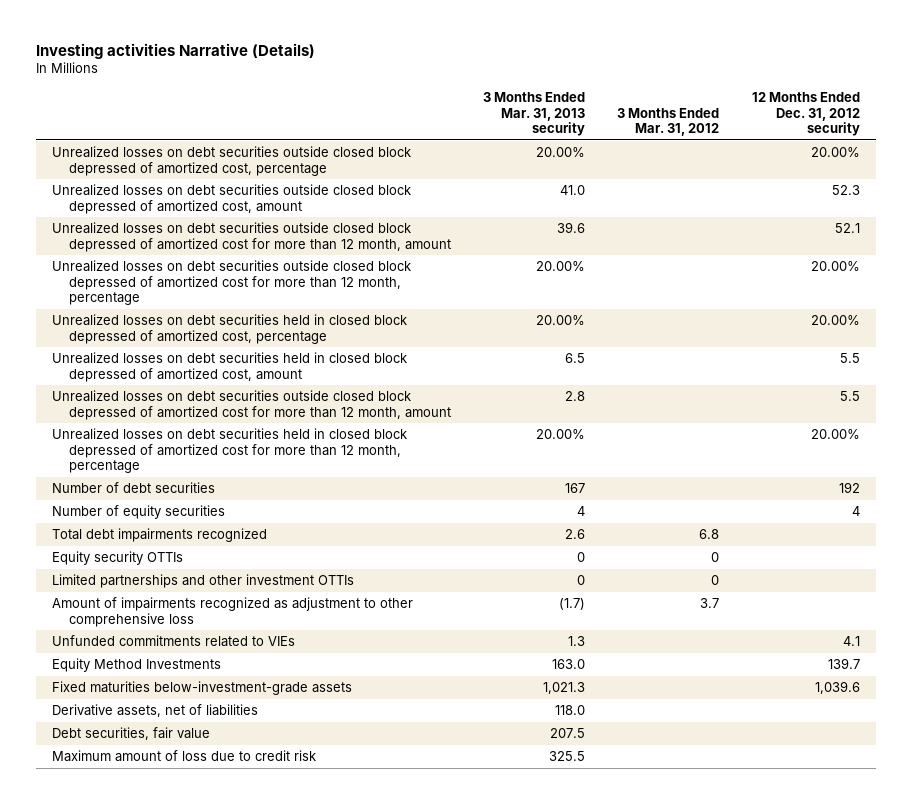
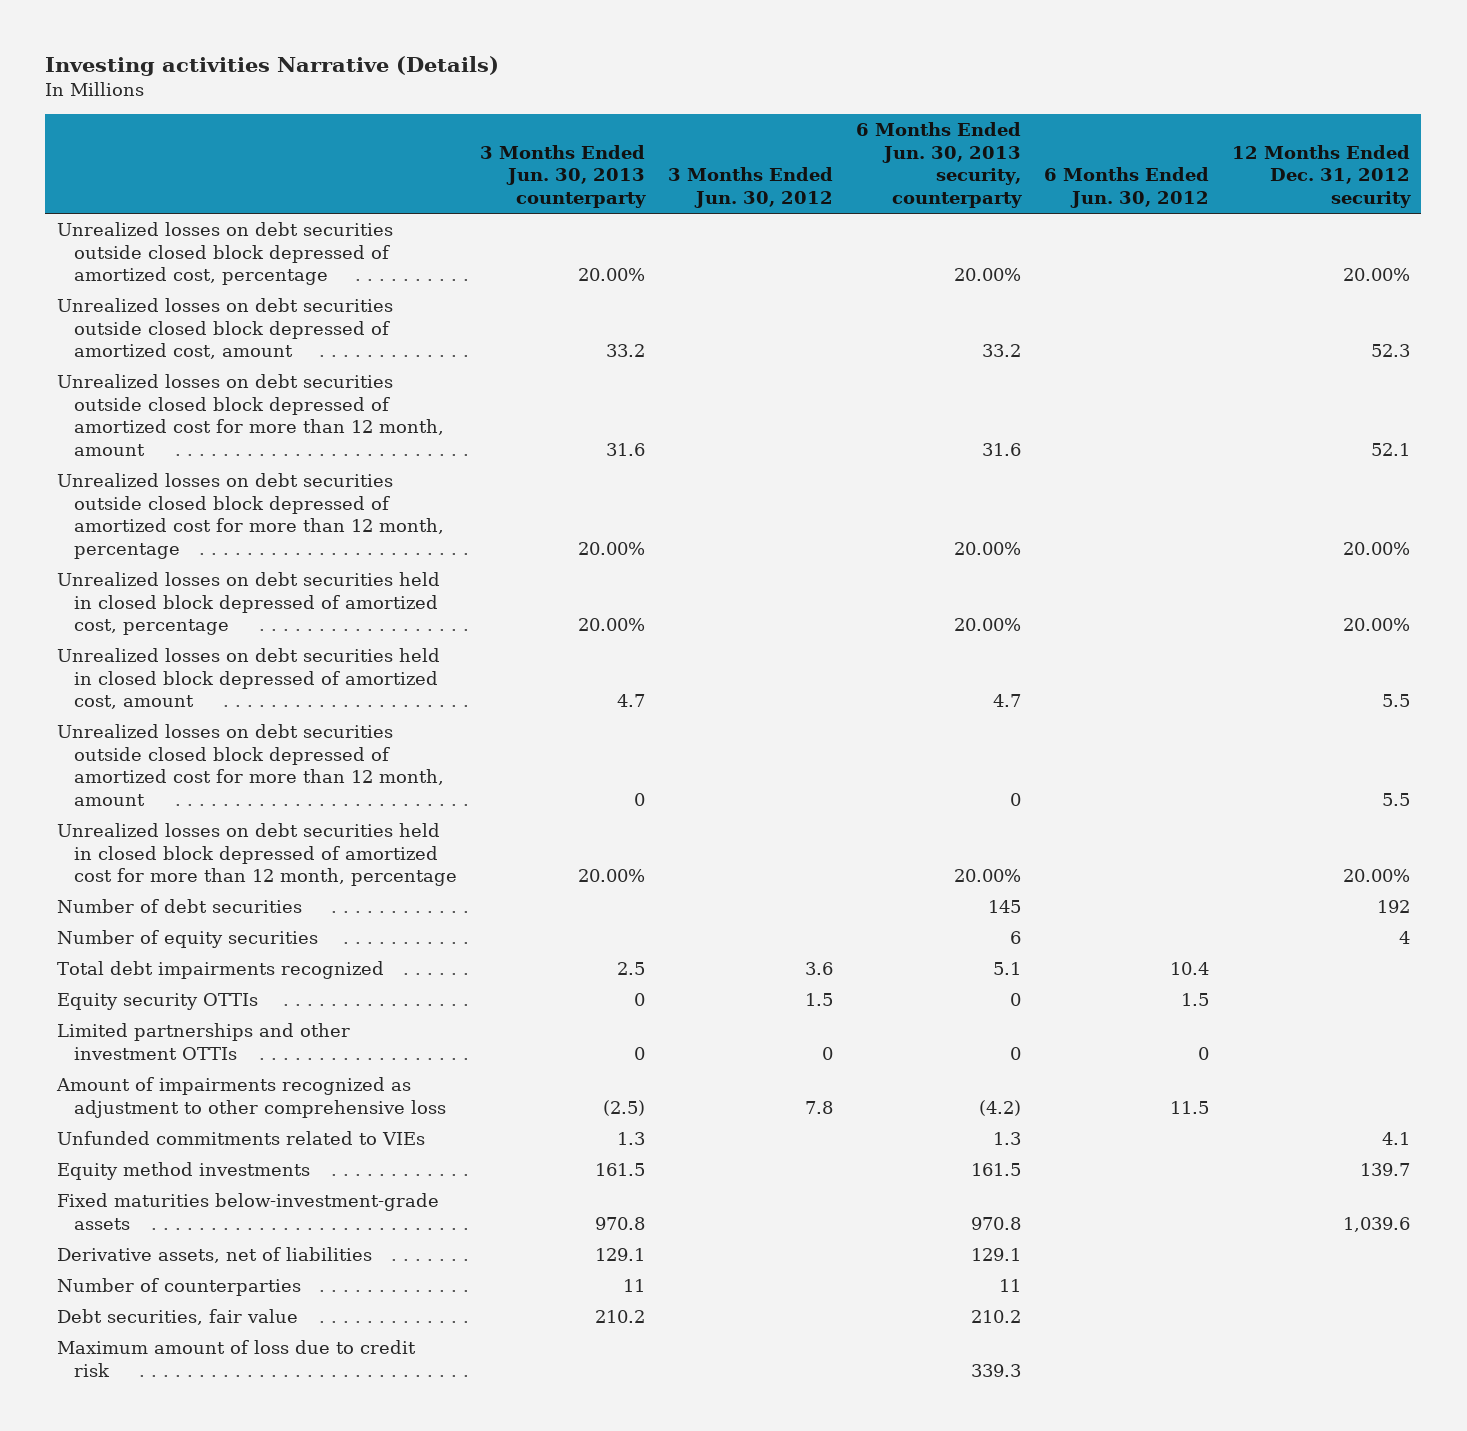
- | 3 Months Ended Mar. 31, 2013 security | 3 Months Ended Mar. 31, 2012 | 12 Months Ended Dec. 31, 2012 security
+ | 3 Months Ended Jun. 30, 2013 counterparty | 3 Months Ended Jun. 30, 2012 | 6 Months Ended Jun. 30, 2013 security, counterparty | 6 Months Ended Jun. 30, 2012 | 12 Months Ended Dec. 31, 2012 security
- Equity Method Investments | 163.0 | | 139.7
+ Equity method investments | 161.5 | | 161.5 | | 139.7
+ Number of counterparties | 11 | | 11 | |

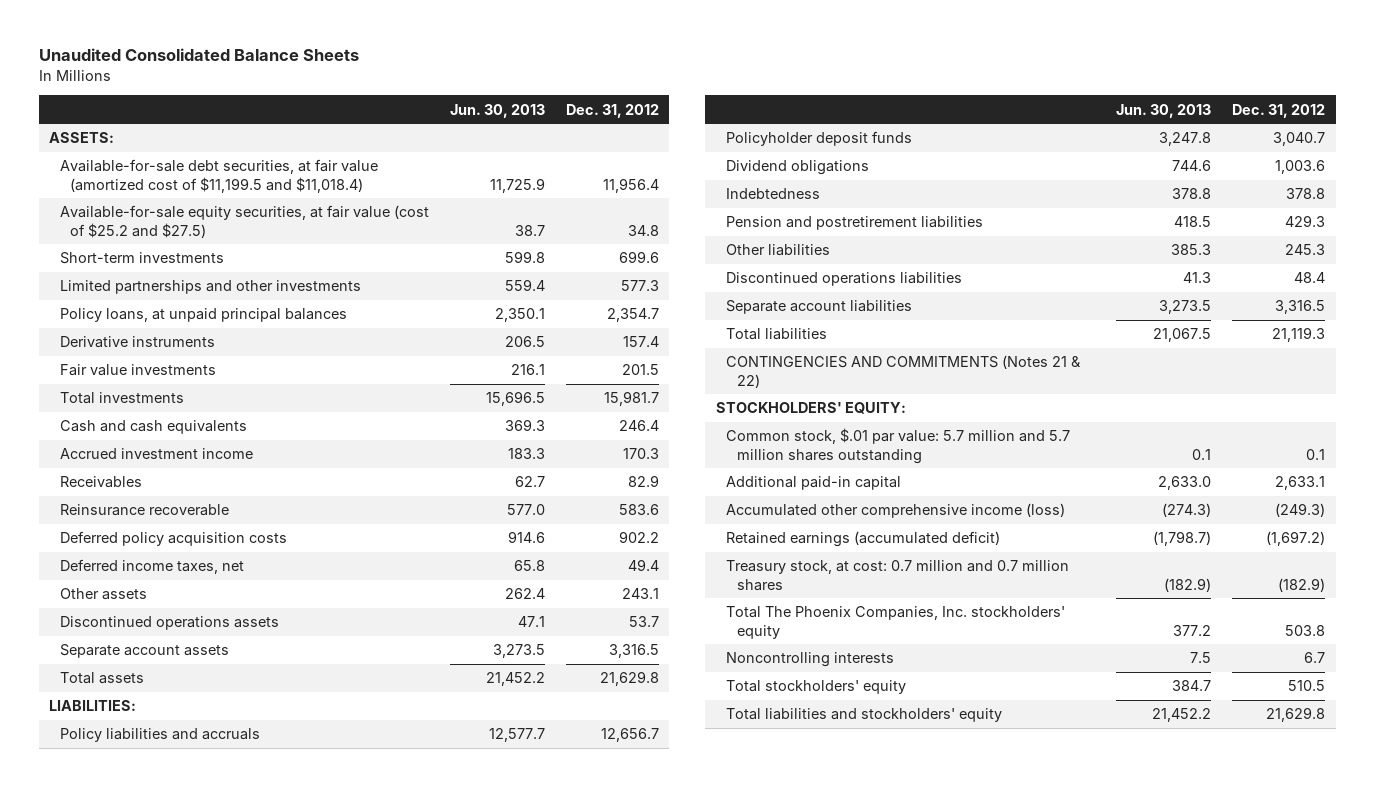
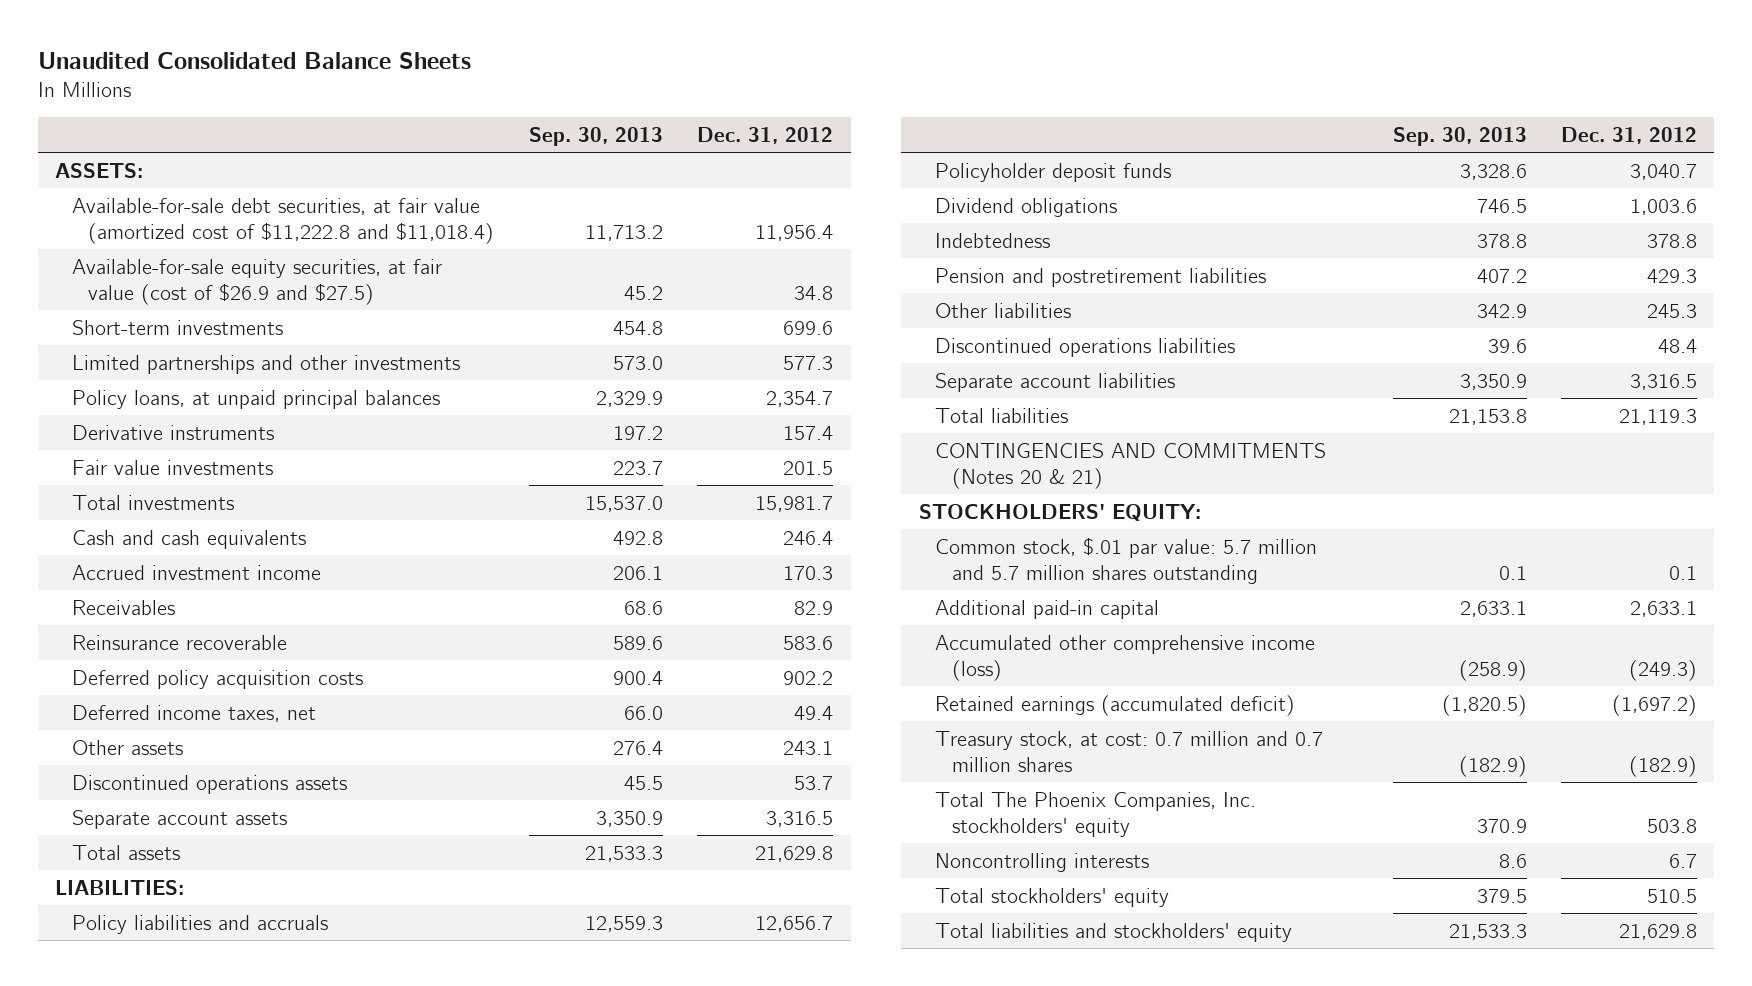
- | Jun. 30, 2013 | Dec. 31, 2012
+ | Sep. 30, 2013 | Dec. 31, 2012
- Available-for-sale debt securities, at fair value (amortized cost of $11,199.5 and $11,018.4) | 11,725.9 | 11,956.4
- Available-for-sale equity securities, at fair value (cost of $25.2 and $27.5) | 38.7 | 34.8
+ Available-for-sale debt securities, at fair value (amortized cost of $11,222.8 and $11,018.4) | 11,713.2 | 11,956.4
+ Available-for-sale equity securities, at fair value (cost of $26.9 and $27.5) | 45.2 | 34.8
- CONTINGENCIES AND COMMITMENTS (Notes 21 & 22)
+ CONTINGENCIES AND COMMITMENTS (Notes 20 & 21)

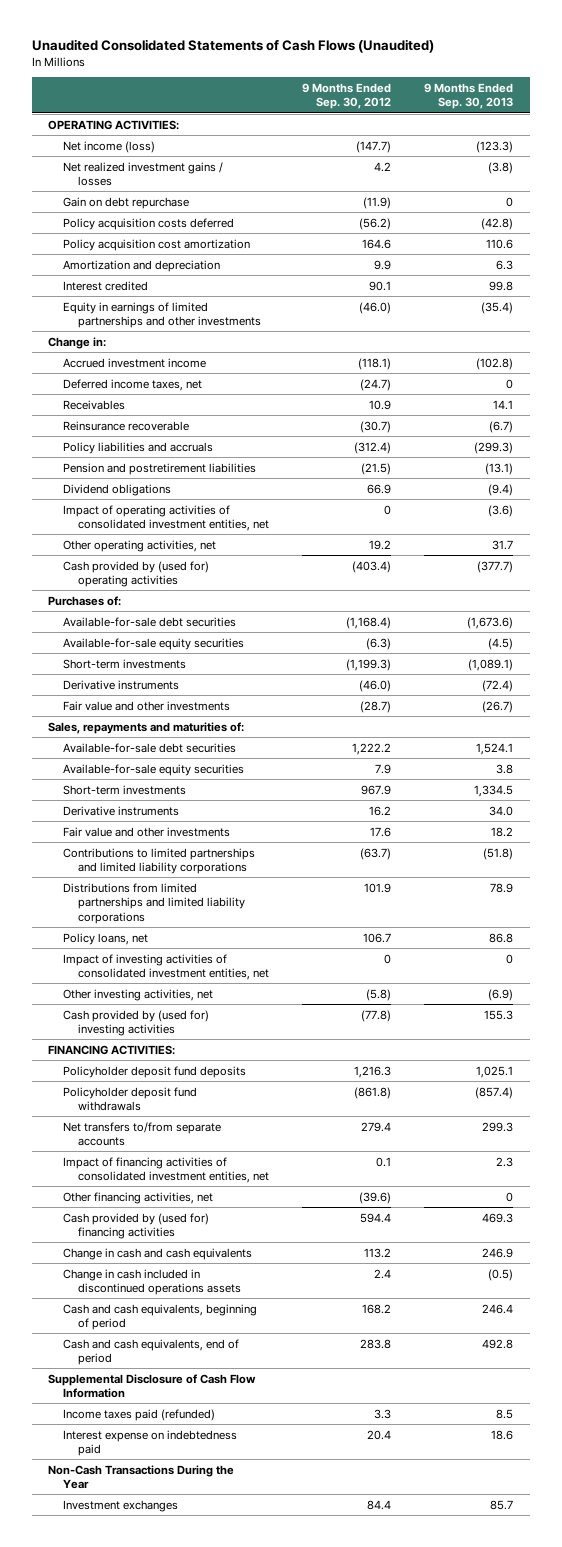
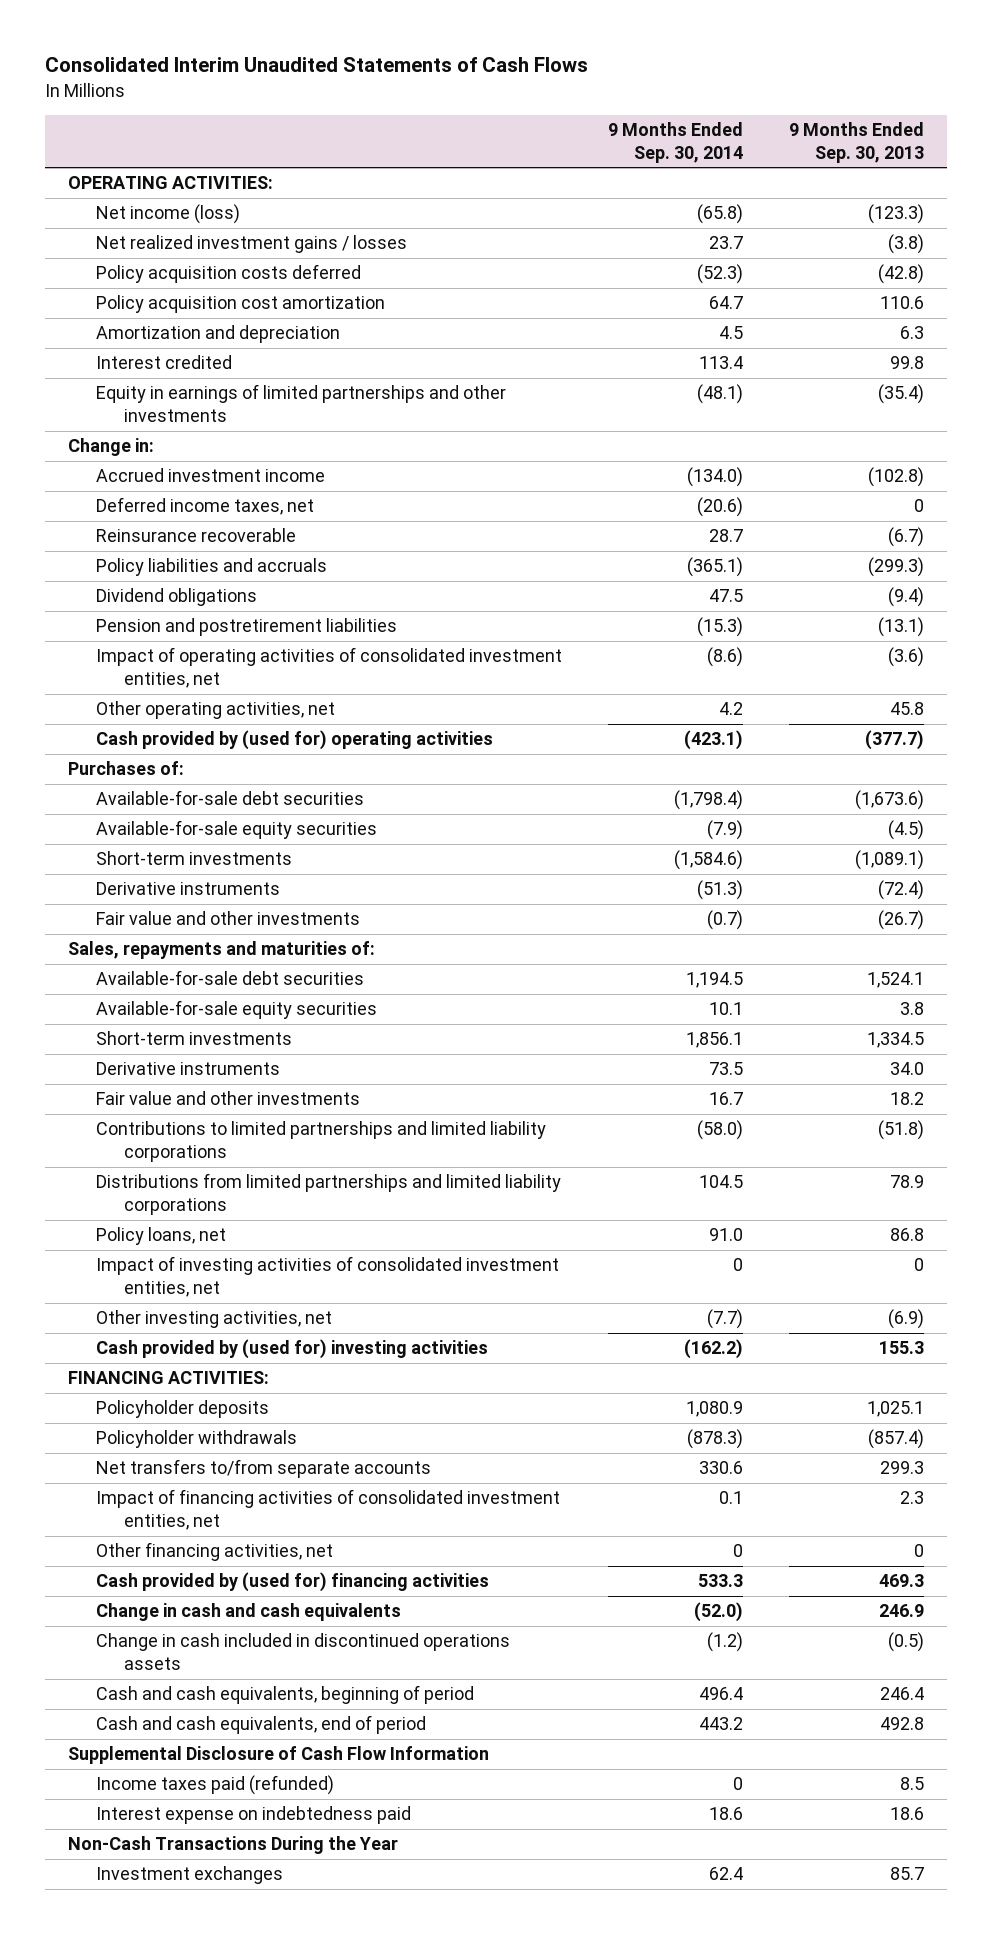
- Unaudited Consolidated Statements of Cash Flows (Unaudited)
+ Consolidated Interim Unaudited Statements of Cash Flows
- | 9 Months Ended Sep. 30, 2012 | 9 Months Ended Sep. 30, 2013
+ | 9 Months Ended Sep. 30, 2014 | 9 Months Ended Sep. 30, 2013
- Gain on debt repurchase | (11.9) | 0
- Receivables | 10.9 | 14.1
moved down: Pension and postretirement liabilities | (15.3) | (13.1)
- Other operating activities, net | 19.2 | 31.7
+ Other operating activities, net | 4.2 | 45.8
- Policyholder deposit fund deposits | 1,216.3 | 1,025.1
- Policyholder deposit fund withdrawals | (861.8) | (857.4)
+ Policyholder deposits | 1,080.9 | 1,025.1
+ Policyholder withdrawals | (878.3) | (857.4)

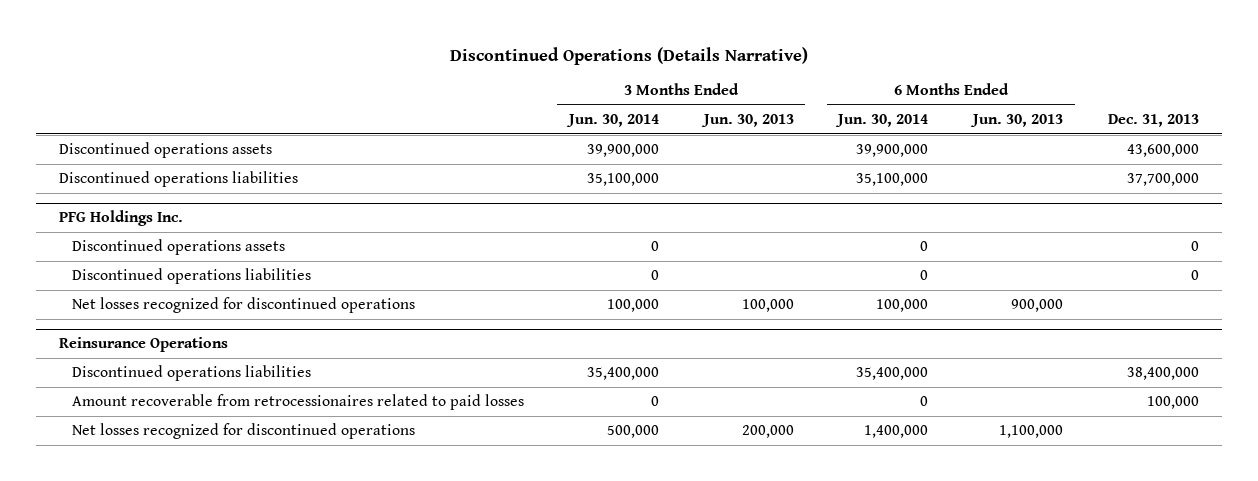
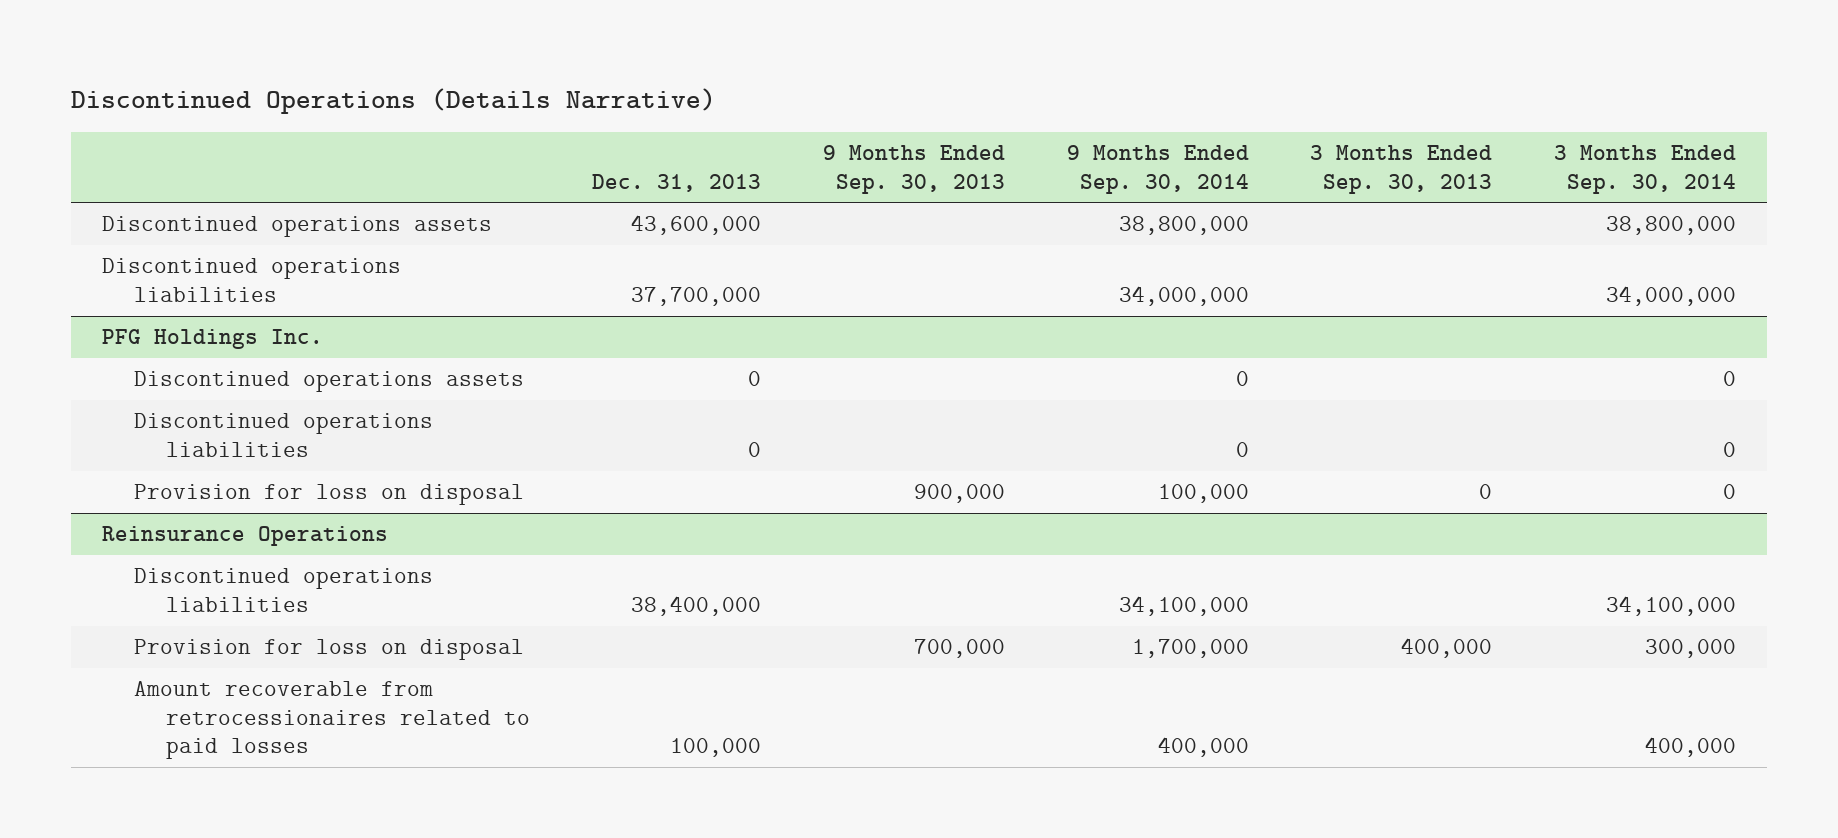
- | 3 Months Ended Jun. 30, 2014 | 3 Months Ended Jun. 30, 2013 | 6 Months Ended Jun. 30, 2014 | 6 Months Ended Jun. 30, 2013 | Dec. 31, 2013
+ | Dec. 31, 2013 | 9 Months Ended Sep. 30, 2013 | 9 Months Ended Sep. 30, 2014 | 3 Months Ended Sep. 30, 2013 | 3 Months Ended Sep. 30, 2014
@ PFG Holdings Inc.
- Net losses recognized for discontinued operations | 100,000 | 100,000 | 100,000 | 900,000 |
+ Provision for loss on disposal | | 900,000 | 100,000 | 0 | 0
@ Reinsurance Operations
+ Provision for loss on disposal | | 700,000 | 1,700,000 | 400,000 | 300,000
- Net losses recognized for discontinued operations | 500,000 | 200,000 | 1,400,000 | 1,100,000 |

